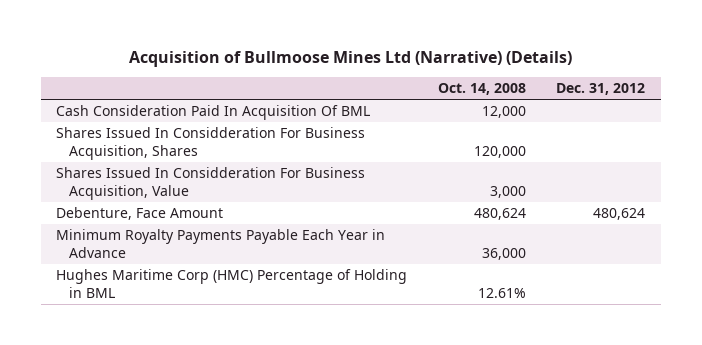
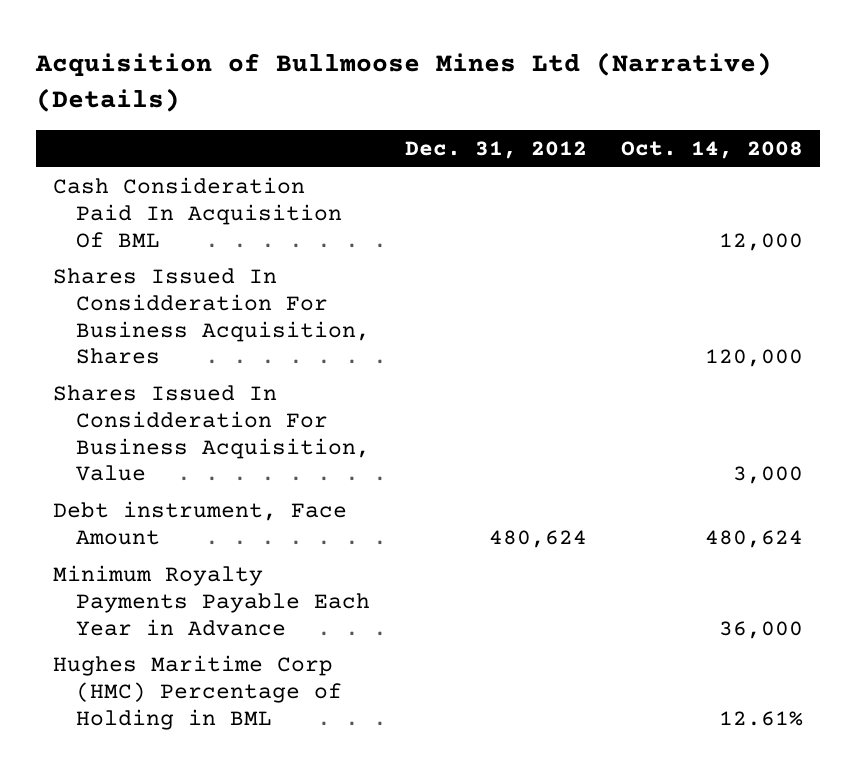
- | Oct. 14, 2008 | Dec. 31, 2012
+ | Dec. 31, 2012 | Oct. 14, 2008
- Debenture, Face Amount | 480,624 | 480,624
+ Debt instrument, Face Amount | 480,624 | 480,624

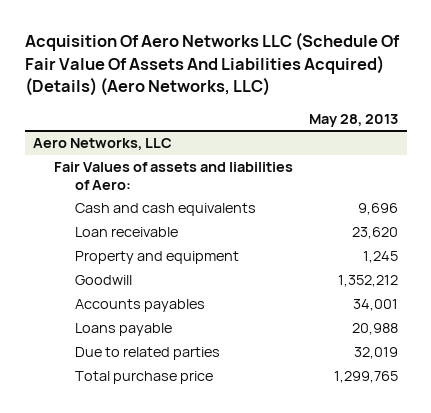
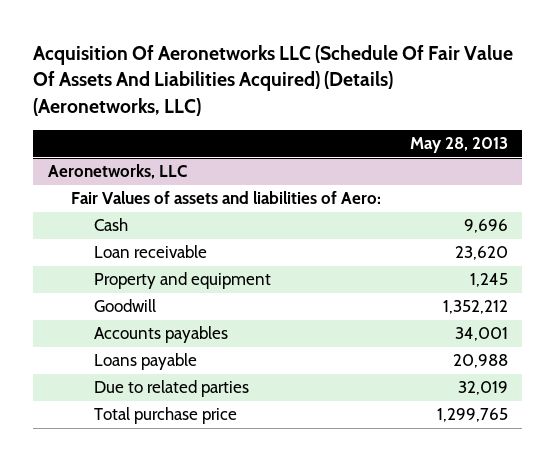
- Acquisition Of Aero Networks LLC (Schedule Of Fair Value Of Assets And Liabilities Acquired) (Details) (Aero Networks, LLC)
+ Acquisition Of Aeronetworks LLC (Schedule Of Fair Value Of Assets And Liabilities Acquired) (Details) (Aeronetworks, LLC)
- Aero Networks, LLC
+ Aeronetworks, LLC
- Cash and cash equivalents | 9,696
+ Cash | 9,696

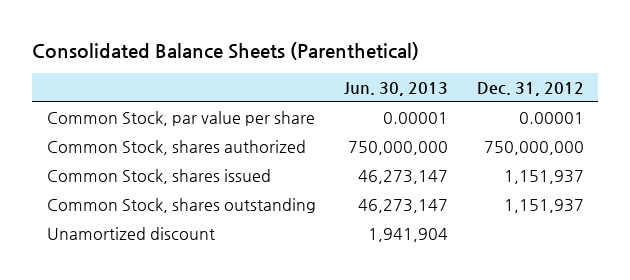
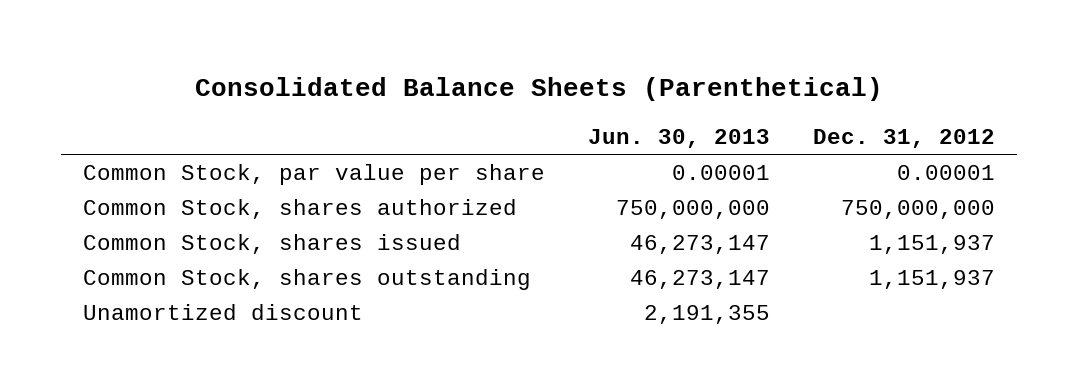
- Unamortized discount | 1,941,904 |
+ Unamortized discount | 2,191,355 |

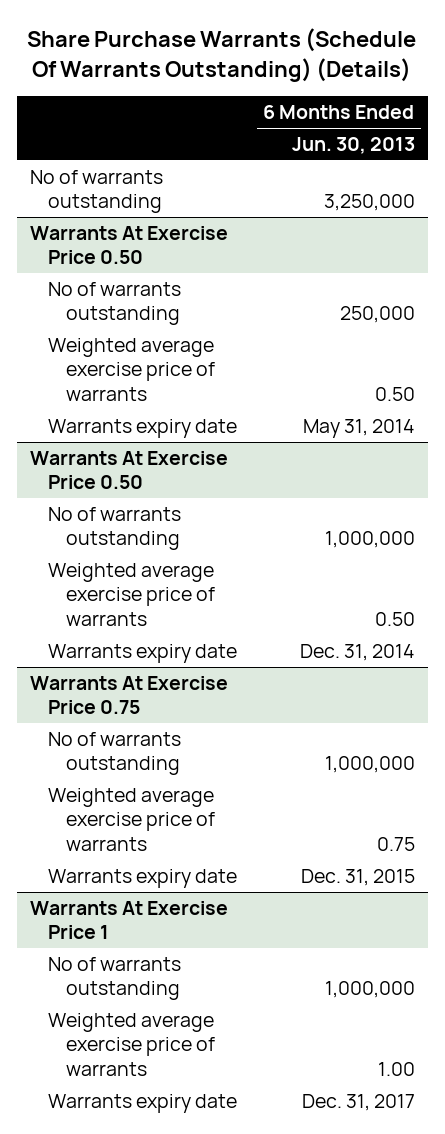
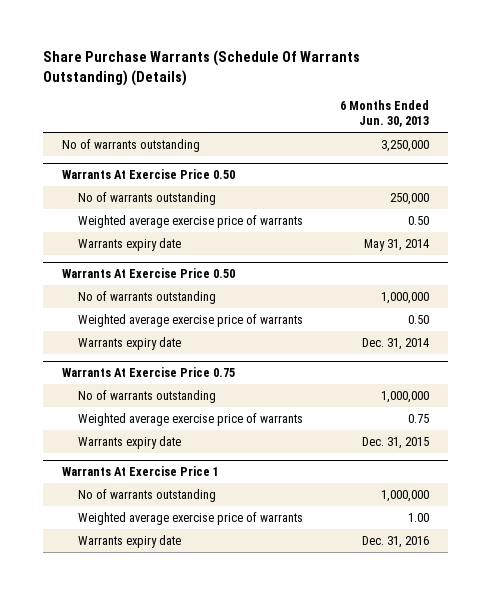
@ Warrants At Exercise Price 1
- Warrants expiry date | Dec. 31, 2017
+ Warrants expiry date | Dec. 31, 2016

